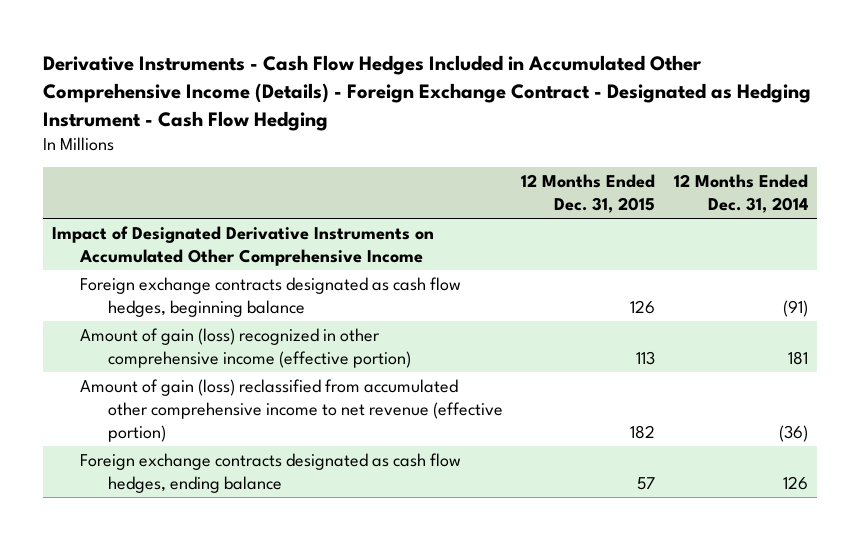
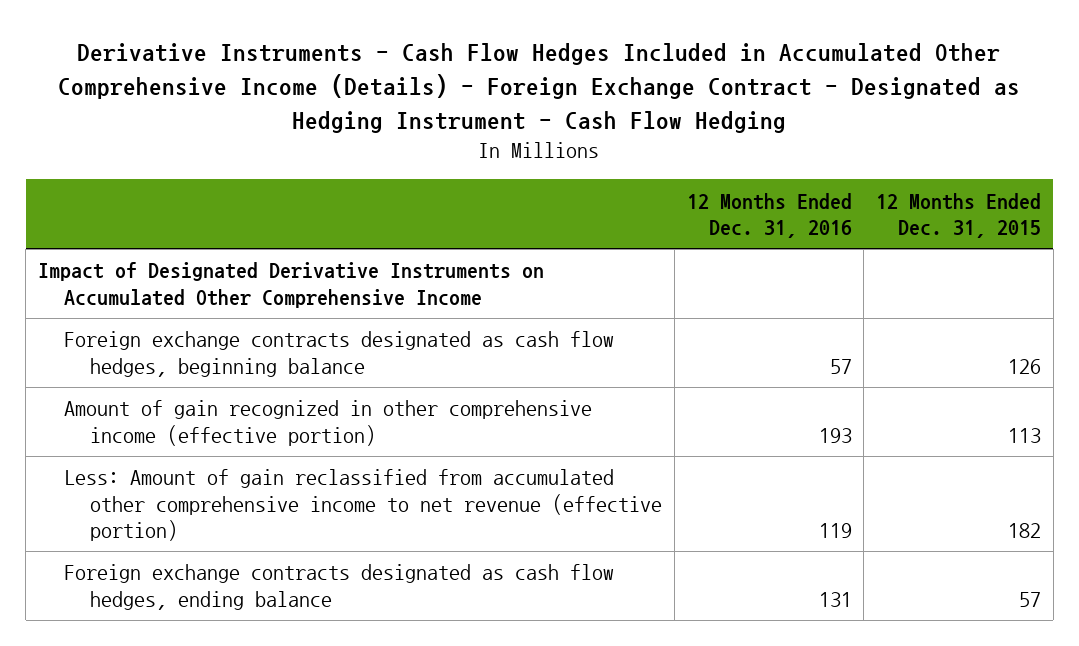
- | 12 Months Ended Dec. 31, 2015 | 12 Months Ended Dec. 31, 2014
+ | 12 Months Ended Dec. 31, 2016 | 12 Months Ended Dec. 31, 2015
- Amount of gain (loss) recognized in other comprehensive income (effective portion) | 113 | 181
- Amount of gain (loss) reclassified from accumulated other comprehensive income to net revenue (effective portion) | 182 | (36)
+ Amount of gain recognized in other comprehensive income (effective portion) | 193 | 113
+ Less: Amount of gain reclassified from accumulated other comprehensive income to net revenue (effective portion) | 119 | 182

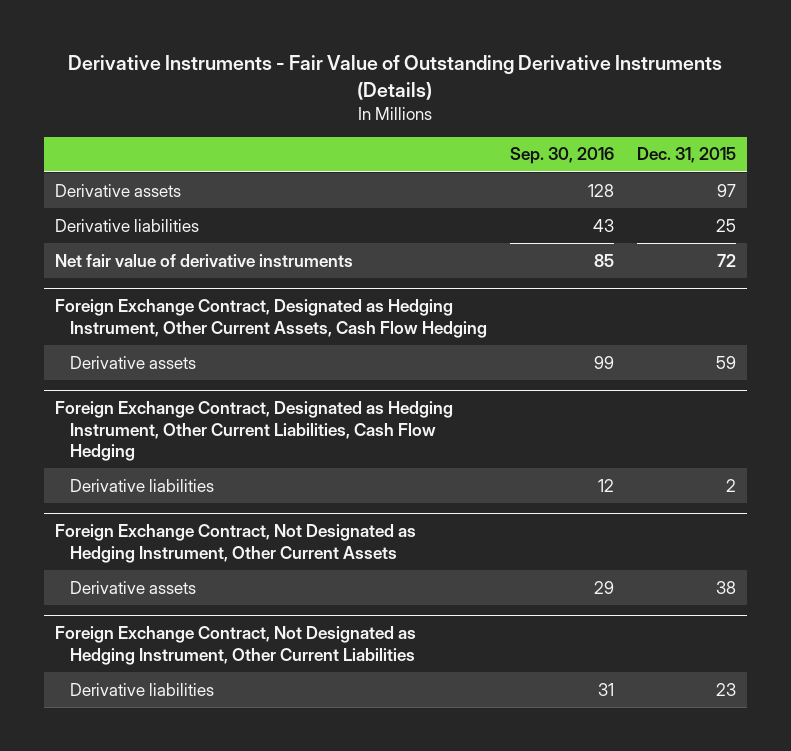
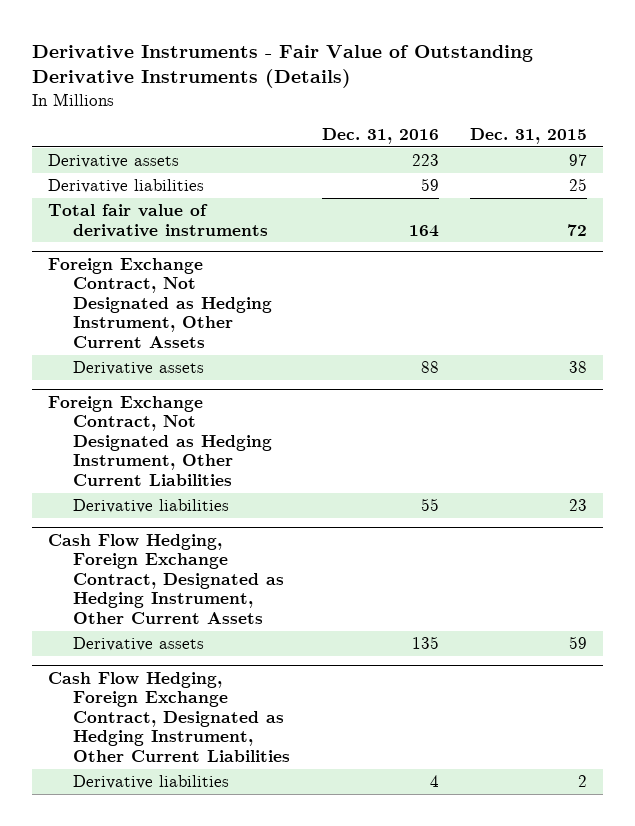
- | Sep. 30, 2016 | Dec. 31, 2015
+ | Dec. 31, 2016 | Dec. 31, 2015
- Net fair value of derivative instruments | 85 | 72
- Foreign Exchange Contract, Designated as Hedging Instrument, Other Current Assets, Cash Flow Hedging
- Derivative assets | 99 | 59
- Foreign Exchange Contract, Designated as Hedging Instrument, Other Current Liabilities, Cash Flow Hedging
- Derivative liabilities | 12 | 2
+ Total fair value of derivative instruments | 164 | 72
+ Cash Flow Hedging, Foreign Exchange Contract, Designated as Hedging Instrument, Other Current Assets
+ Derivative assets | 135 | 59
+ Cash Flow Hedging, Foreign Exchange Contract, Designated as Hedging Instrument, Other Current Liabilities
+ Derivative liabilities | 4 | 2

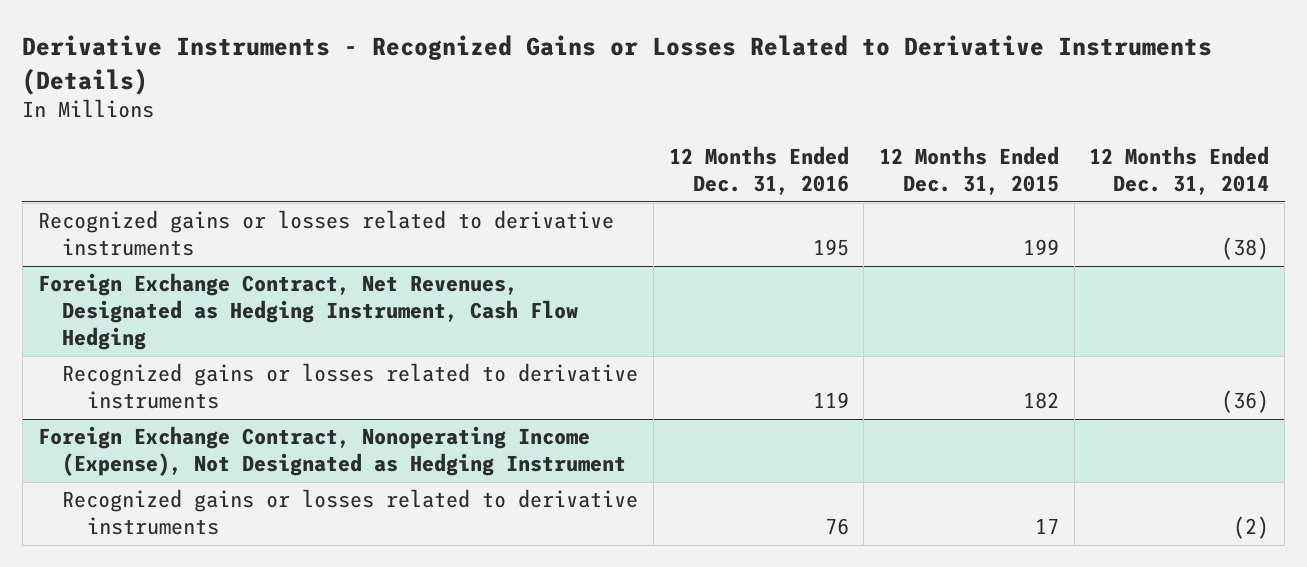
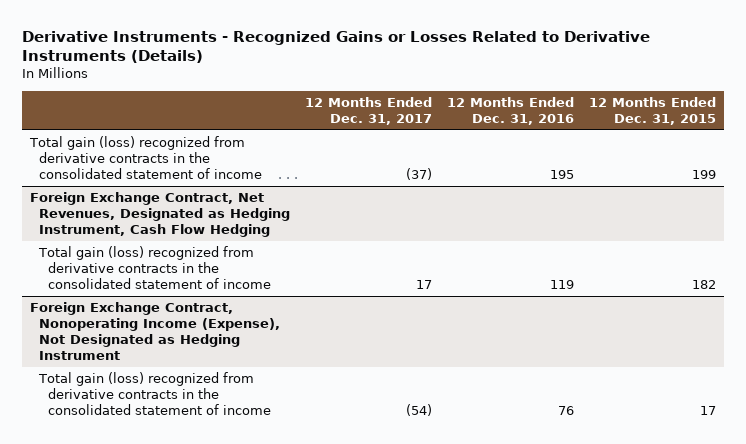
- | 12 Months Ended Dec. 31, 2016 | 12 Months Ended Dec. 31, 2015 | 12 Months Ended Dec. 31, 2014
+ | 12 Months Ended Dec. 31, 2017 | 12 Months Ended Dec. 31, 2016 | 12 Months Ended Dec. 31, 2015
- Recognized gains or losses related to derivative instruments | 195 | 199 | (38)
+ Total gain (loss) recognized from derivative contracts in the consolidated statement of income | (37) | 195 | 199
@ Foreign Exchange Contract, Net Revenues, Designated as Hedging Instrument, Cash Flow Hedging
- Recognized gains or losses related to derivative instruments | 119 | 182 | (36)
+ Total gain (loss) recognized from derivative contracts in the consolidated statement of income | 17 | 119 | 182
@ Foreign Exchange Contract, Nonoperating Income (Expense), Not Designated as Hedging Instrument
- Recognized gains or losses related to derivative instruments | 76 | 17 | (2)
+ Total gain (loss) recognized from derivative contracts in the consolidated statement of income | (54) | 76 | 17

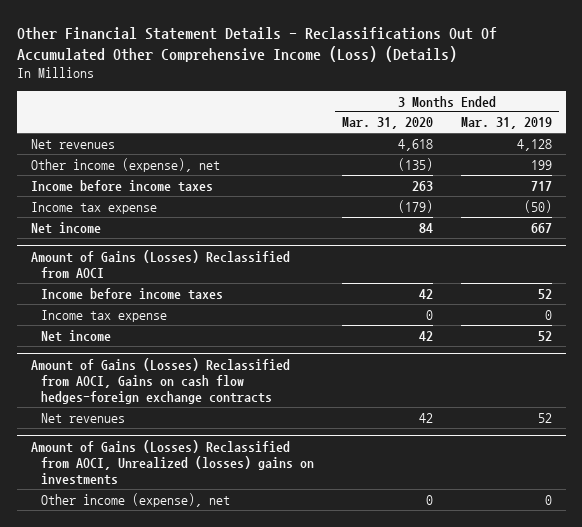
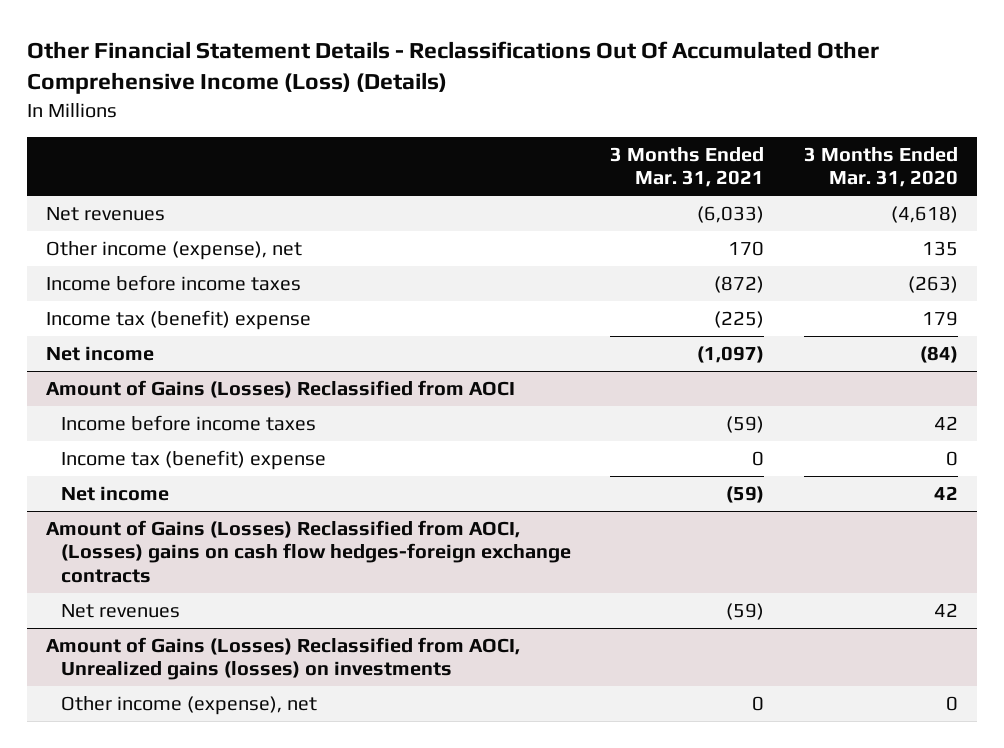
- | 3 Months Ended Mar. 31, 2020 | 3 Months Ended Mar. 31, 2019
+ | 3 Months Ended Mar. 31, 2021 | 3 Months Ended Mar. 31, 2020
- Net revenues | 4,618 | 4,128
- Other income (expense), net | (135) | 199
- Income before income taxes | 263 | 717
- Income tax expense | (179) | (50)
- Net income | 84 | 667
+ Net revenues | (6,033) | (4,618)
+ Other income (expense), net | 170 | 135
+ Income before income taxes | (872) | (263)
+ Income tax (benefit) expense | (225) | 179
+ Net income | (1,097) | (84)
@ Amount of Gains (Losses) Reclassified from AOCI
- Income tax expense | 0 | 0
+ Income tax (benefit) expense | 0 | 0
- Amount of Gains (Losses) Reclassified from AOCI, Gains on cash flow hedges-foreign exchange contracts
+ Amount of Gains (Losses) Reclassified from AOCI, (Losses) gains on cash flow hedges-foreign exchange contracts
- Amount of Gains (Losses) Reclassified from AOCI, Unrealized (losses) gains on investments
+ Amount of Gains (Losses) Reclassified from AOCI, Unrealized gains (losses) on investments

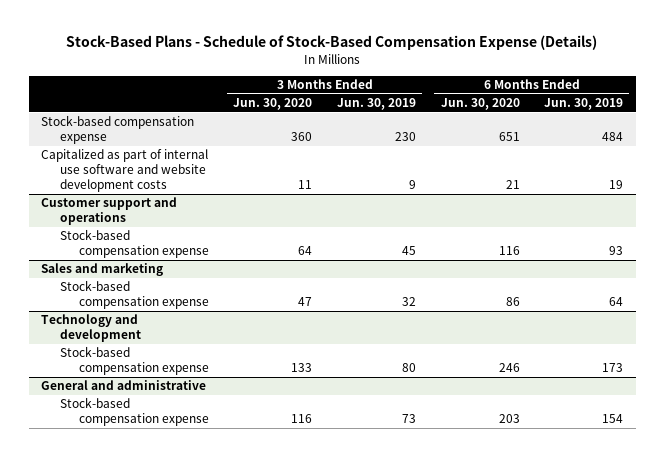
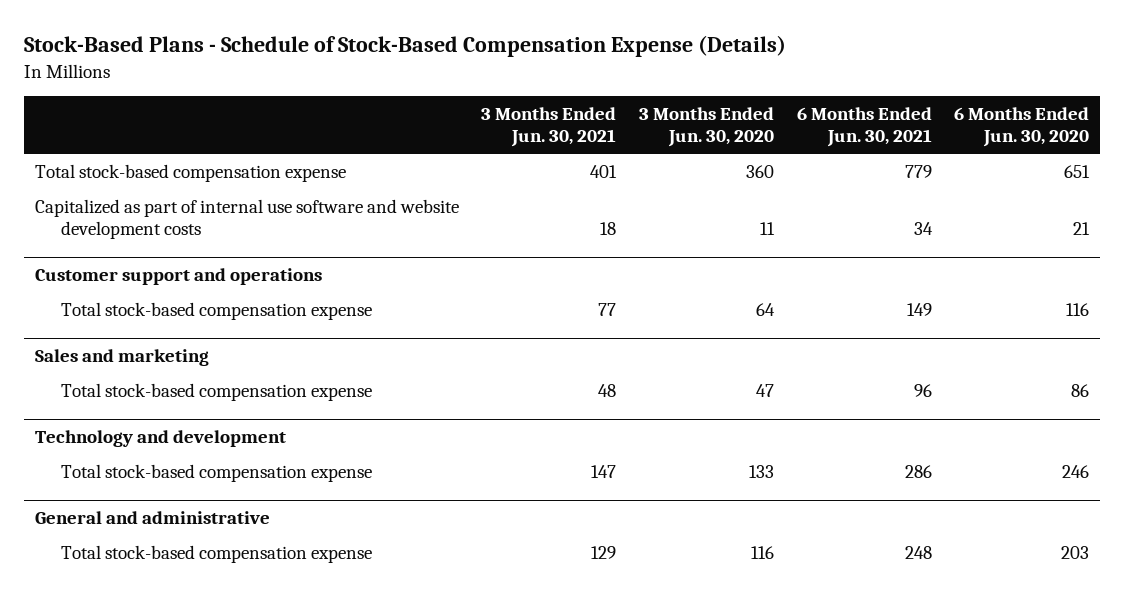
- | 3 Months Ended Jun. 30, 2020 | 3 Months Ended Jun. 30, 2019 | 6 Months Ended Jun. 30, 2020 | 6 Months Ended Jun. 30, 2019
+ | 3 Months Ended Jun. 30, 2021 | 3 Months Ended Jun. 30, 2020 | 6 Months Ended Jun. 30, 2021 | 6 Months Ended Jun. 30, 2020
- Stock-based compensation expense | 360 | 230 | 651 | 484
+ Total stock-based compensation expense | 401 | 360 | 779 | 651
@ Customer support and operations
- Stock-based compensation expense | 64 | 45 | 116 | 93
+ Total stock-based compensation expense | 77 | 64 | 149 | 116
@ Sales and marketing
- Stock-based compensation expense | 47 | 32 | 86 | 64
+ Total stock-based compensation expense | 48 | 47 | 96 | 86
@ Technology and development
- Stock-based compensation expense | 133 | 80 | 246 | 173
+ Total stock-based compensation expense | 147 | 133 | 286 | 246
@ General and administrative
- Stock-based compensation expense | 116 | 73 | 203 | 154
+ Total stock-based compensation expense | 129 | 116 | 248 | 203

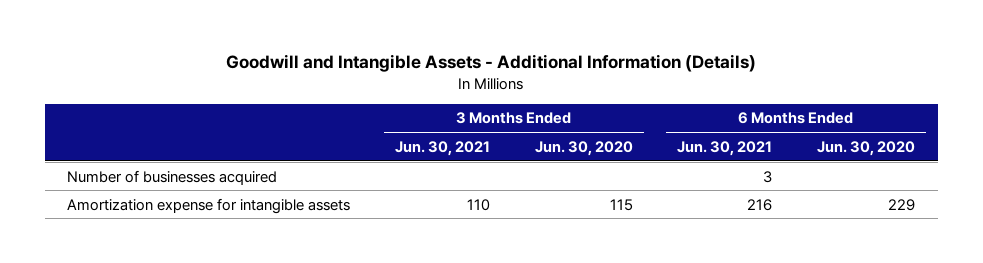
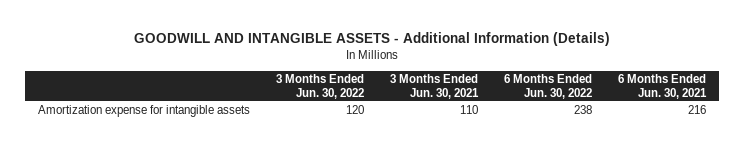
- Goodwill and Intangible Assets - Additional Information (Details)
+ GOODWILL AND INTANGIBLE ASSETS - Additional Information (Details)
- | 3 Months Ended Jun. 30, 2021 | 3 Months Ended Jun. 30, 2020 | 6 Months Ended Jun. 30, 2021 | 6 Months Ended Jun. 30, 2020
+ | 3 Months Ended Jun. 30, 2022 | 3 Months Ended Jun. 30, 2021 | 6 Months Ended Jun. 30, 2022 | 6 Months Ended Jun. 30, 2021
- Number of businesses acquired | | | 3 |

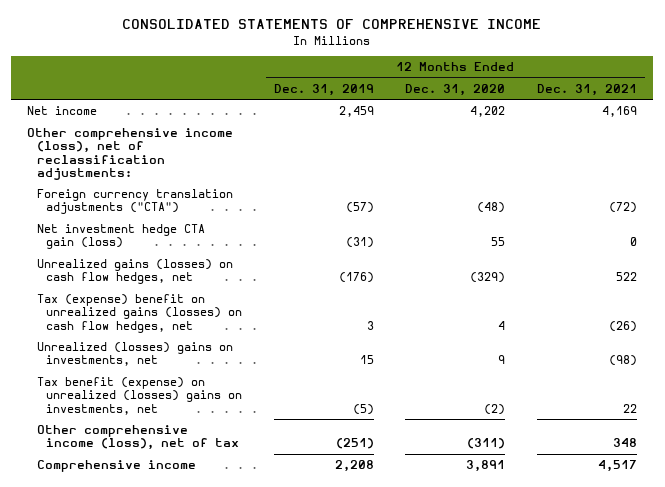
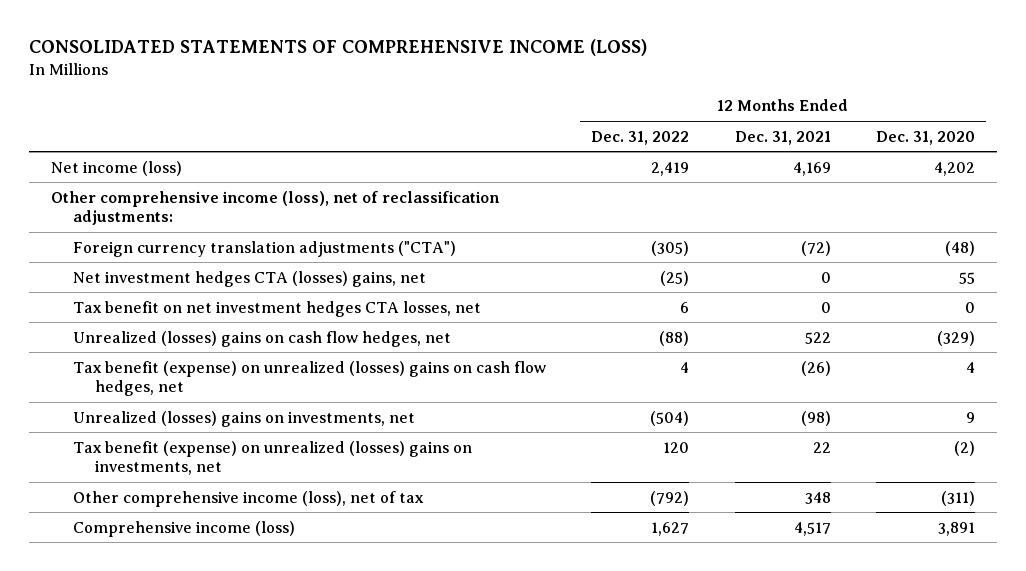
- CONSOLIDATED STATEMENTS OF COMPREHENSIVE INCOME
+ CONSOLIDATED STATEMENTS OF COMPREHENSIVE INCOME (LOSS)
- | 12 Months Ended Dec. 31, 2019 | 12 Months Ended Dec. 31, 2020 | 12 Months Ended Dec. 31, 2021
+ | 12 Months Ended Dec. 31, 2022 | 12 Months Ended Dec. 31, 2021 | 12 Months Ended Dec. 31, 2020
- Net income | 2,459 | 4,202 | 4,169
+ Net income (loss) | 2,419 | 4,169 | 4,202
- Net investment hedge CTA gain (loss) | (31) | 55 | 0
- Unrealized gains (losses) on cash flow hedges, net | (176) | (329) | 522
- Tax (expense) benefit on unrealized gains (losses) on cash flow hedges, net | 3 | 4 | (26)
+ Net investment hedges CTA (losses) gains, net | (25) | 0 | 55
+ Tax benefit on net investment hedges CTA losses, net | 6 | 0 | 0
+ Unrealized (losses) gains on cash flow hedges, net | (88) | 522 | (329)
+ Tax benefit (expense) on unrealized (losses) gains on cash flow hedges, net | 4 | (26) | 4
- Comprehensive income | 2,208 | 3,891 | 4,517
+ Comprehensive income (loss) | 1,627 | 4,517 | 3,891

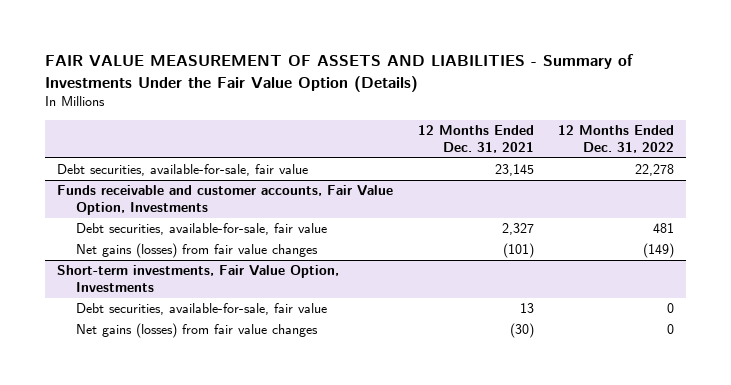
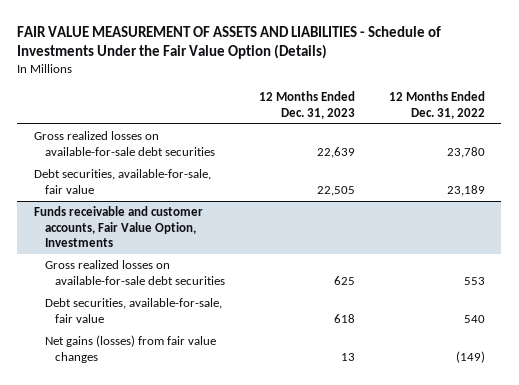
- FAIR VALUE MEASUREMENT OF ASSETS AND LIABILITIES - Summary of Investments Under the Fair Value Option (Details)
+ FAIR VALUE MEASUREMENT OF ASSETS AND LIABILITIES - Schedule of Investments Under the Fair Value Option (Details)
- | 12 Months Ended Dec. 31, 2021 | 12 Months Ended Dec. 31, 2022
+ | 12 Months Ended Dec. 31, 2023 | 12 Months Ended Dec. 31, 2022
- Debt securities, available-for-sale, fair value | 23,145 | 22,278
+ Gross realized losses on available-for-sale debt securities | 22,639 | 23,780
+ Debt securities, available-for-sale, fair value | 22,505 | 23,189
@ Funds receivable and customer accounts, Fair Value Option, Investments
- Debt securities, available-for-sale, fair value | 2,327 | 481
+ Gross realized losses on available-for-sale debt securities | 625 | 553
+ Debt securities, available-for-sale, fair value | 618 | 540
- Short-term investments, Fair Value Option, Investments
- Debt securities, available-for-sale, fair value | 13 | 0
- Net gains (losses) from fair value changes | (30) | 0

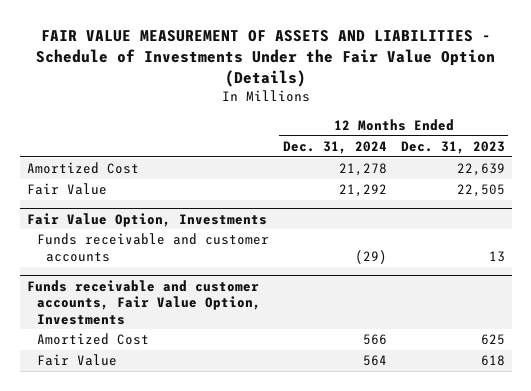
- | 12 Months Ended Dec. 31, 2023 | 12 Months Ended Dec. 31, 2022
+ | 12 Months Ended Dec. 31, 2024 | 12 Months Ended Dec. 31, 2023
- Gross realized losses on available-for-sale debt securities | 22,639 | 23,780
- Debt securities, available-for-sale, fair value | 22,505 | 23,189
+ Amortized Cost | 21,278 | 22,639
+ Fair Value | 21,292 | 22,505
+ Fair Value Option, Investments
+ Funds receivable and customer accounts | (29) | 13
@ Funds receivable and customer accounts, Fair Value Option, Investments
- Gross realized losses on available-for-sale debt securities | 625 | 553
- Debt securities, available-for-sale, fair value | 618 | 540
- Net gains (losses) from fair value changes | 13 | (149)
+ Amortized Cost | 566 | 625
+ Fair Value | 564 | 618

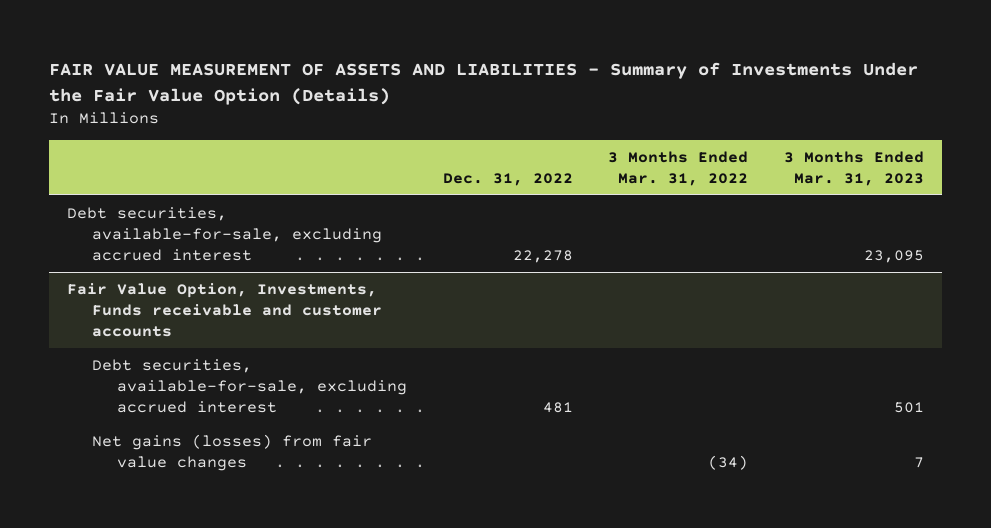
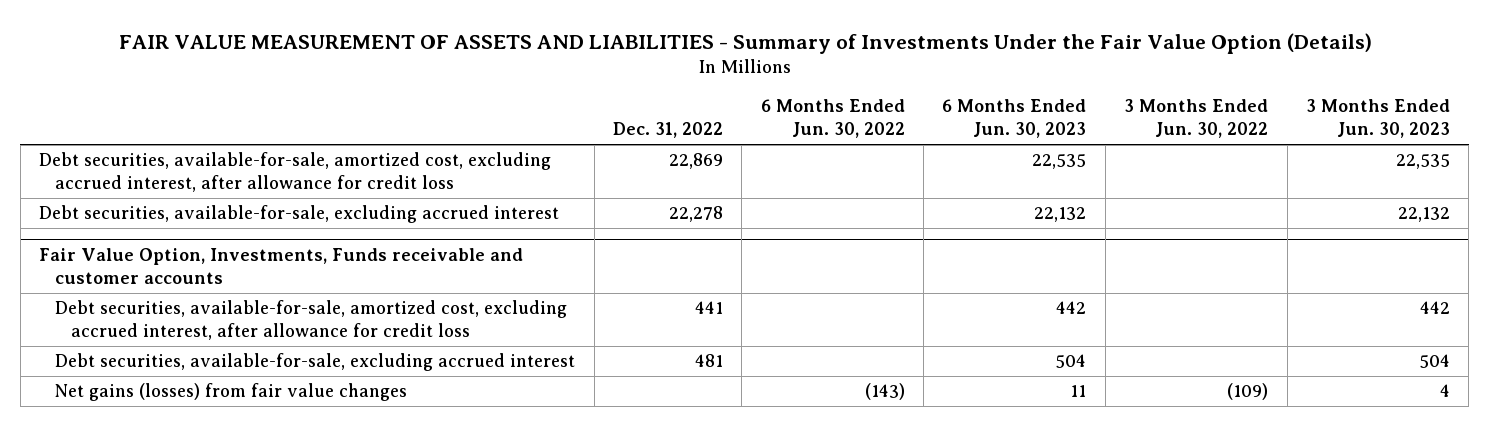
- | Dec. 31, 2022 | 3 Months Ended Mar. 31, 2022 | 3 Months Ended Mar. 31, 2023
+ | Dec. 31, 2022 | 6 Months Ended Jun. 30, 2022 | 6 Months Ended Jun. 30, 2023 | 3 Months Ended Jun. 30, 2022 | 3 Months Ended Jun. 30, 2023
+ Debt securities, available-for-sale, amortized cost, excluding accrued interest, after allowance for credit loss | 22,869 | | 22,535 | | 22,535
@ Fair Value Option, Investments, Funds receivable and customer accounts
+ Debt securities, available-for-sale, amortized cost, excluding accrued interest, after allowance for credit loss | 441 | | 442 | | 442

